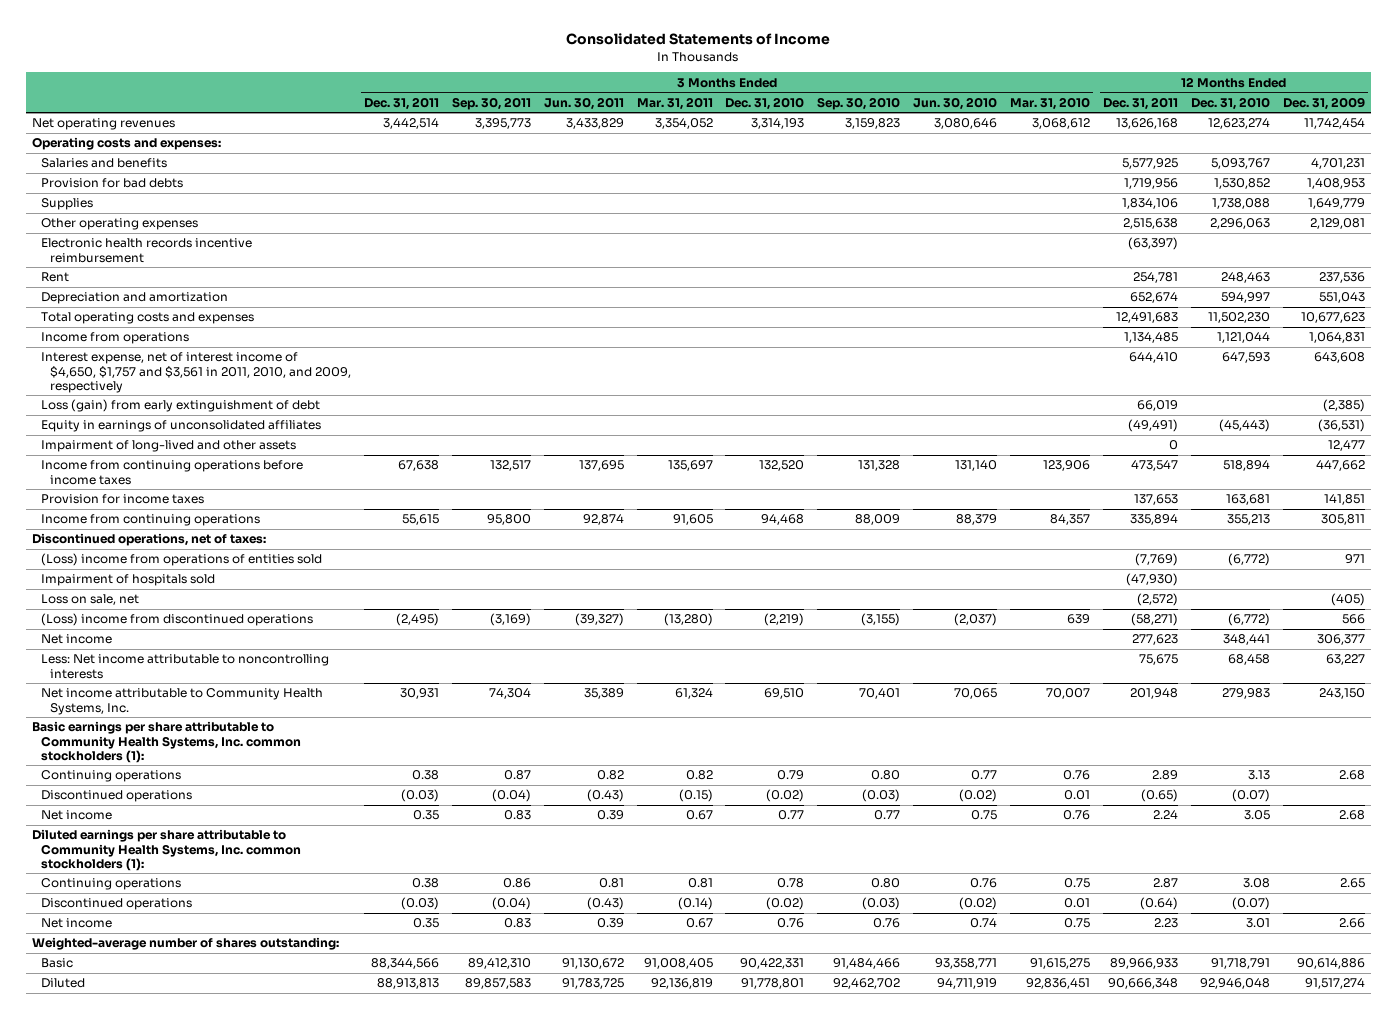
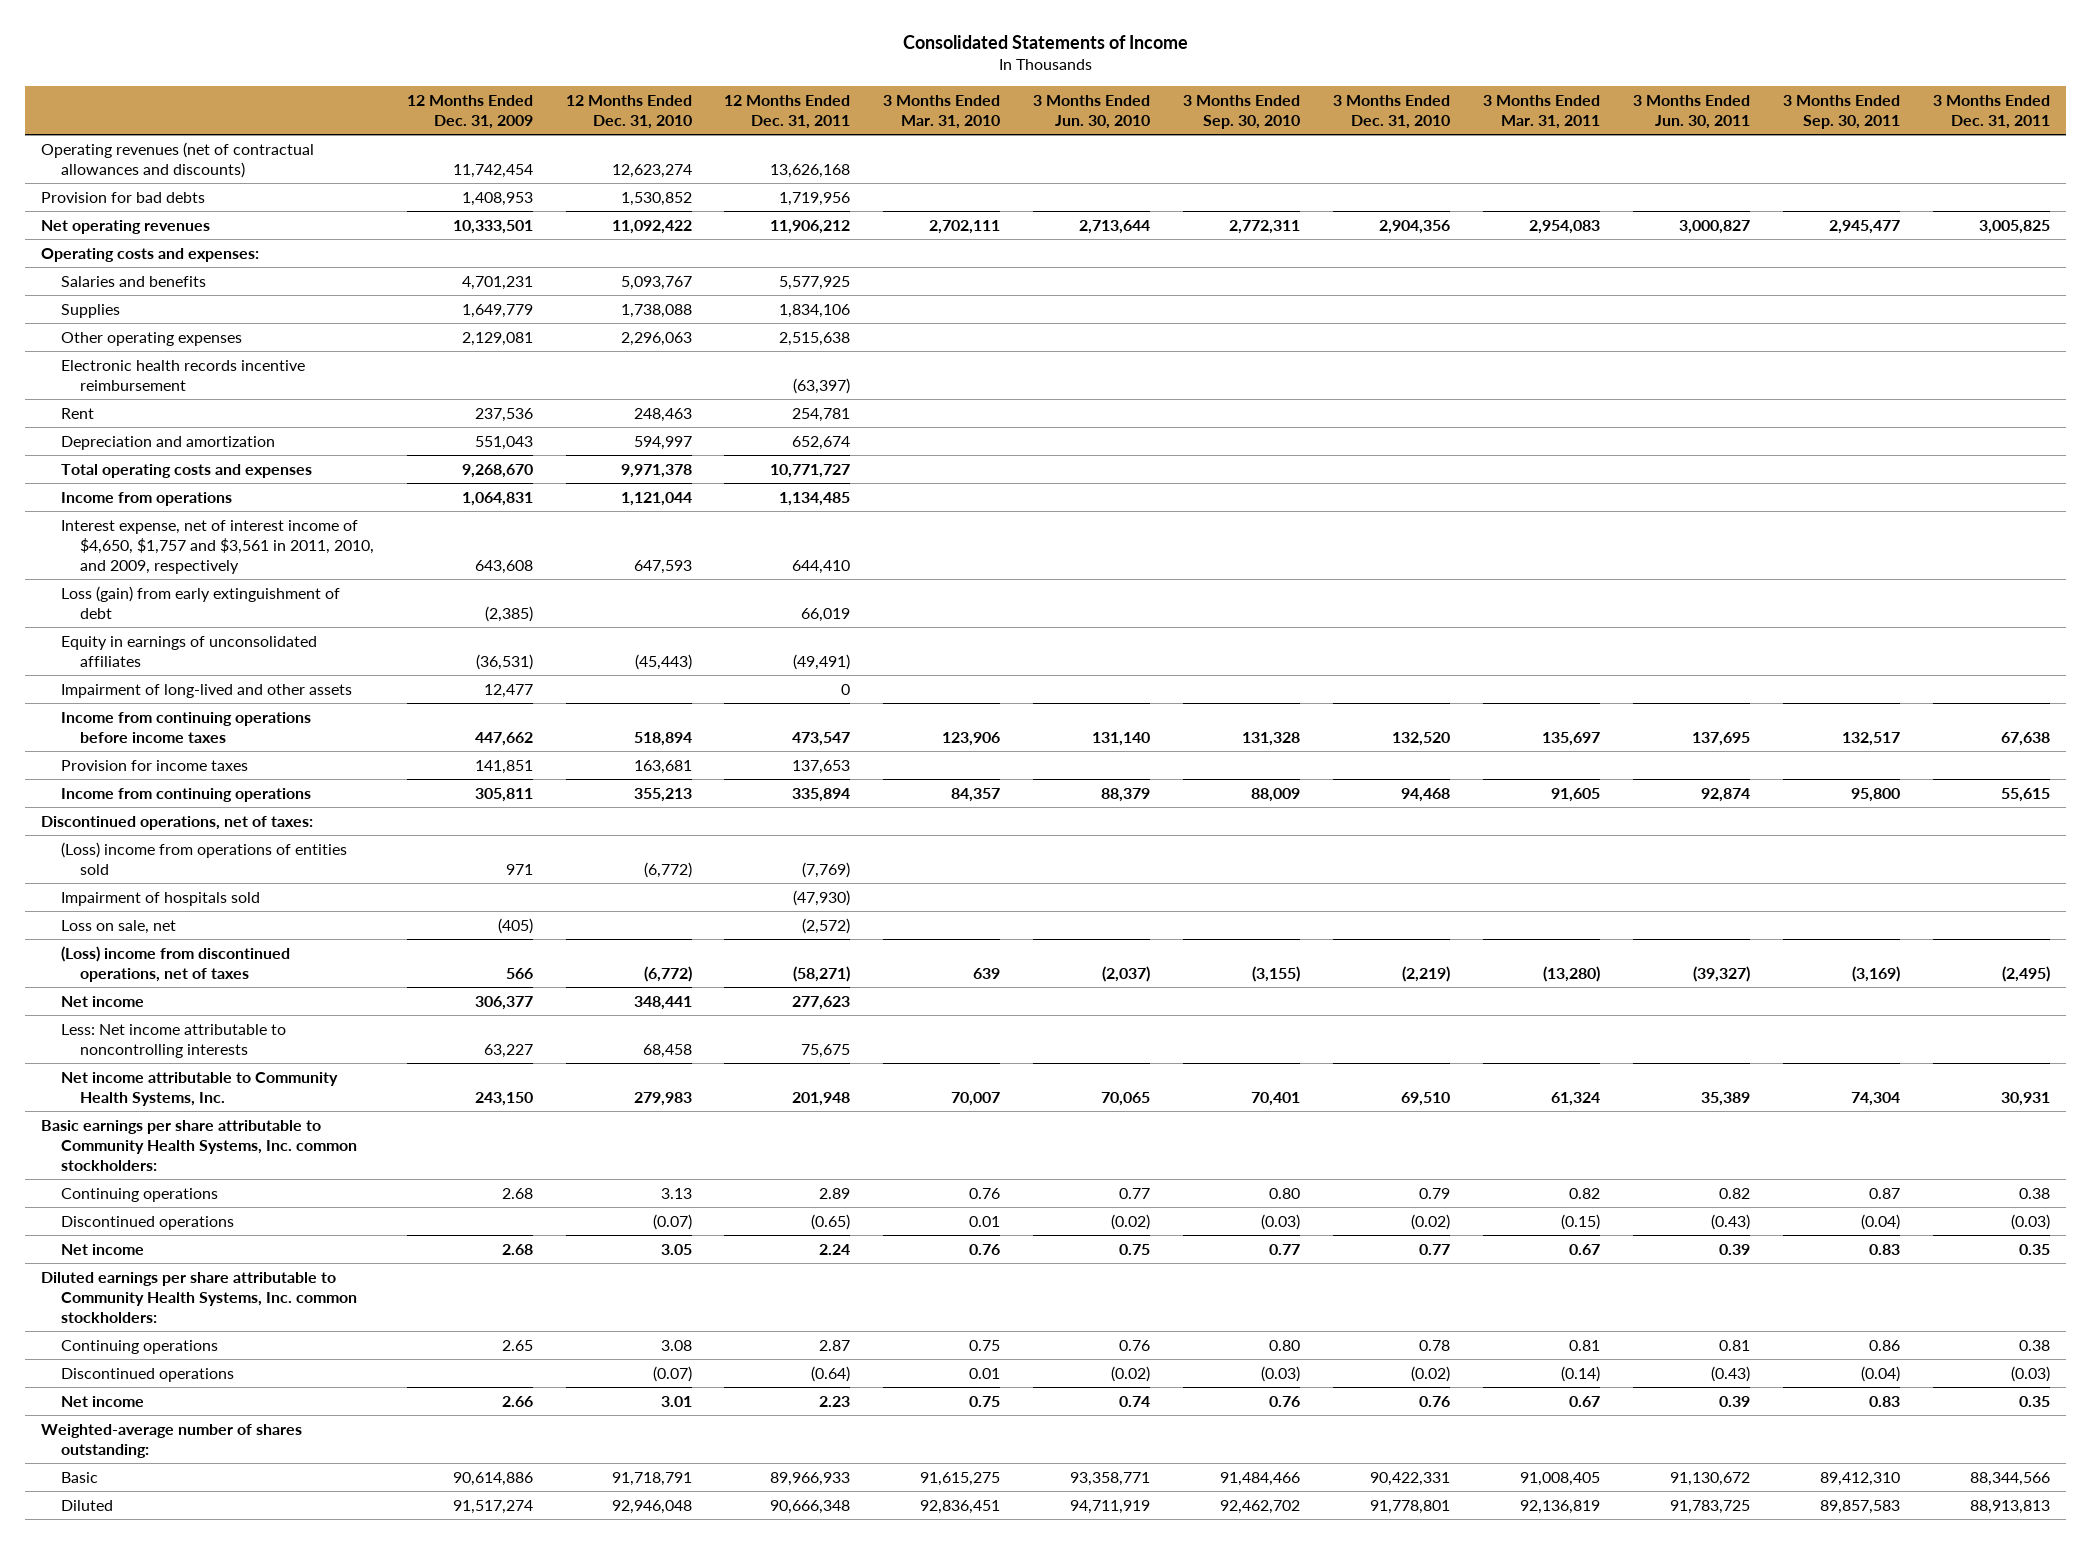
- | 3 Months Ended Dec. 31, 2011 | 3 Months Ended Sep. 30, 2011 | 3 Months Ended Jun. 30, 2011 | 3 Months Ended Mar. 31, 2011 | 3 Months Ended Dec. 31, 2010 | 3 Months Ended Sep. 30, 2010 | 3 Months Ended Jun. 30, 2010 | 3 Months Ended Mar. 31, 2010 | 12 Months Ended Dec. 31, 2011 | 12 Months Ended Dec. 31, 2010 | 12 Months Ended Dec. 31, 2009
+ | 12 Months Ended Dec. 31, 2009 | 12 Months Ended Dec. 31, 2010 | 12 Months Ended Dec. 31, 2011 | 3 Months Ended Mar. 31, 2010 | 3 Months Ended Jun. 30, 2010 | 3 Months Ended Sep. 30, 2010 | 3 Months Ended Dec. 31, 2010 | 3 Months Ended Mar. 31, 2011 | 3 Months Ended Jun. 30, 2011 | 3 Months Ended Sep. 30, 2011 | 3 Months Ended Dec. 31, 2011
- Net operating revenues | 3,442,514 | 3,395,773 | 3,433,829 | 3,354,052 | 3,314,193 | 3,159,823 | 3,080,646 | 3,068,612 | 13,626,168 | 12,623,274 | 11,742,454
+ Operating revenues (net of contractual allowances and discounts) | 11,742,454 | 12,623,274 | 13,626,168 | | | | | | | |
moved up: Provision for bad debts | 1,408,953 | 1,530,852 | 1,719,956 | | | | | | | |
+ Net operating revenues | 10,333,501 | 11,092,422 | 11,906,212 | 2,702,111 | 2,713,644 | 2,772,311 | 2,904,356 | 2,954,083 | 3,000,827 | 2,945,477 | 3,005,825
- Total operating costs and expenses | | | | | | | | | 12,491,683 | 11,502,230 | 10,677,623
+ Total operating costs and expenses | 9,268,670 | 9,971,378 | 10,771,727 | | | | | | | |
- (Loss) income from discontinued operations | (2,495) | (3,169) | (39,327) | (13,280) | (2,219) | (3,155) | (2,037) | 639 | (58,271) | (6,772) | 566
+ (Loss) income from discontinued operations, net of taxes | 566 | (6,772) | (58,271) | 639 | (2,037) | (3,155) | (2,219) | (13,280) | (39,327) | (3,169) | (2,495)
- Basic earnings per share attributable to Community Health Systems, Inc. common stockholders (1):
+ Basic earnings per share attributable to Community Health Systems, Inc. common stockholders:
- Diluted earnings per share attributable to Community Health Systems, Inc. common stockholders (1):
+ Diluted earnings per share attributable to Community Health Systems, Inc. common stockholders:

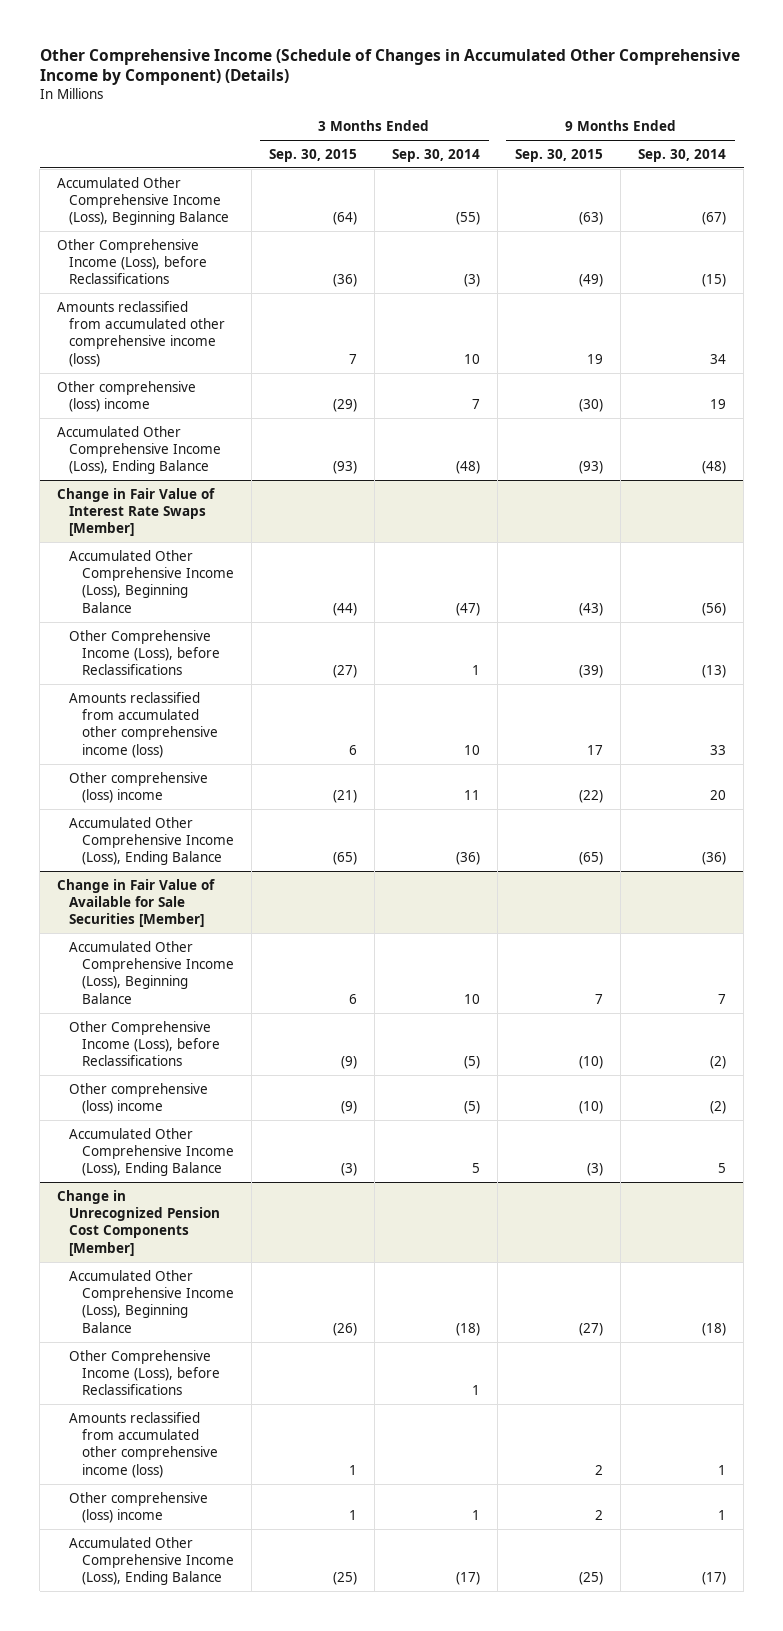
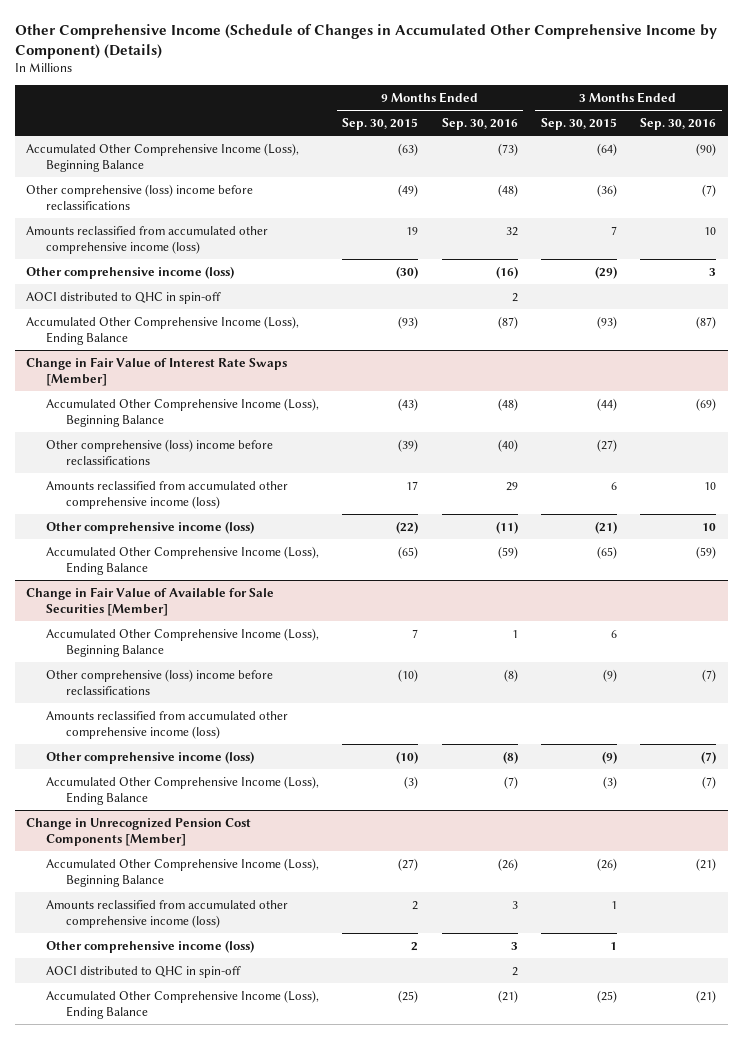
- | 3 Months Ended Sep. 30, 2015 | 3 Months Ended Sep. 30, 2014 | 9 Months Ended Sep. 30, 2015 | 9 Months Ended Sep. 30, 2014
+ | 9 Months Ended Sep. 30, 2015 | 9 Months Ended Sep. 30, 2016 | 3 Months Ended Sep. 30, 2015 | 3 Months Ended Sep. 30, 2016
- Other Comprehensive Income (Loss), before Reclassifications | (36) | (3) | (49) | (15)
+ Other comprehensive (loss) income before reclassifications | (49) | (48) | (36) | (7)
- Other comprehensive (loss) income | (29) | 7 | (30) | 19
+ Other comprehensive income (loss) | (30) | (16) | (29) | 3
+ AOCI distributed to QHC in spin-off | | 2 | |
@ Change in Fair Value of Interest Rate Swaps [Member]
- Other Comprehensive Income (Loss), before Reclassifications | (27) | 1 | (39) | (13)
+ Other comprehensive (loss) income before reclassifications | (39) | (40) | (27) |
- Other comprehensive (loss) income | (21) | 11 | (22) | 20
+ Other comprehensive income (loss) | (22) | (11) | (21) | 10
@ Change in Fair Value of Available for Sale Securities [Member]
- Other Comprehensive Income (Loss), before Reclassifications | (9) | (5) | (10) | (2)
- Other comprehensive (loss) income | (9) | (5) | (10) | (2)
+ Other comprehensive (loss) income before reclassifications | (10) | (8) | (9) | (7)
+ Amounts reclassified from accumulated other comprehensive income (loss)
+ Other comprehensive income (loss) | (10) | (8) | (9) | (7)
@ Change in Unrecognized Pension Cost Components [Member]
- Other Comprehensive Income (Loss), before Reclassifications | | 1 | |
- Other comprehensive (loss) income | 1 | 1 | 2 | 1
+ Other comprehensive income (loss) | 2 | 3 | 1 |
+ AOCI distributed to QHC in spin-off | | 2 | |

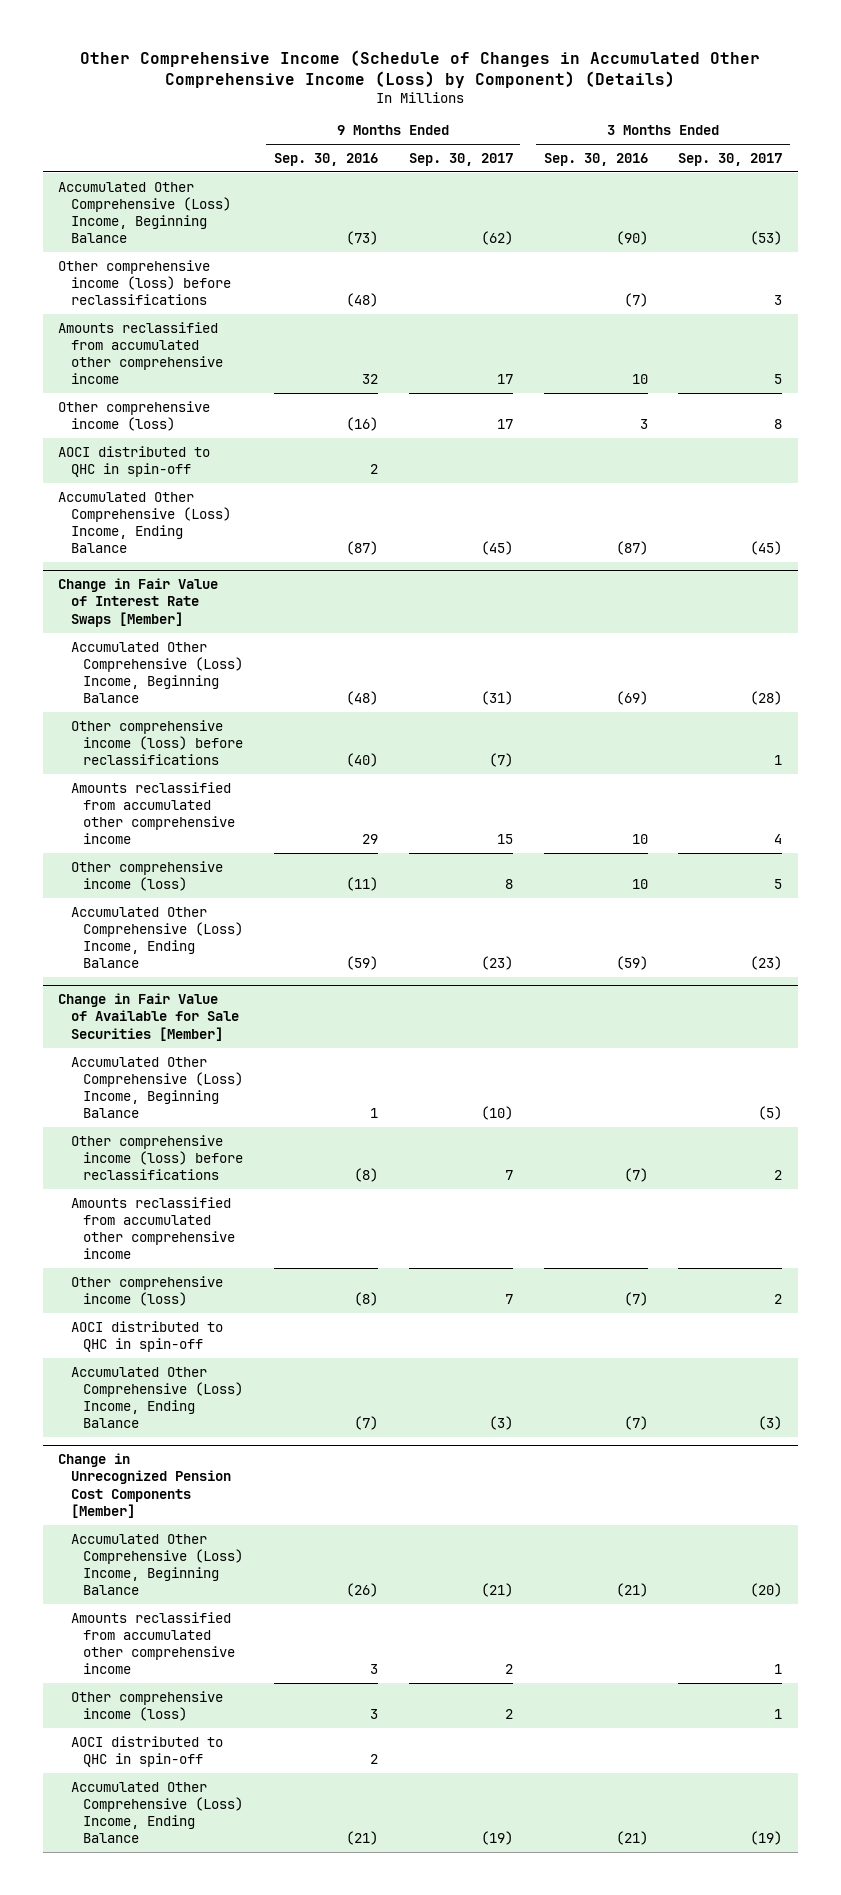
- Other Comprehensive Income (Schedule of Changes in Accumulated Other Comprehensive Income by Component) (Details)
+ Other Comprehensive Income (Schedule of Changes in Accumulated Other Comprehensive Income (Loss) by Component) (Details)
- | 9 Months Ended Sep. 30, 2015 | 9 Months Ended Sep. 30, 2016 | 3 Months Ended Sep. 30, 2015 | 3 Months Ended Sep. 30, 2016
+ | 9 Months Ended Sep. 30, 2016 | 9 Months Ended Sep. 30, 2017 | 3 Months Ended Sep. 30, 2016 | 3 Months Ended Sep. 30, 2017
- Accumulated Other Comprehensive Income (Loss), Beginning Balance | (63) | (73) | (64) | (90)
- Other comprehensive (loss) income before reclassifications | (49) | (48) | (36) | (7)
- Amounts reclassified from accumulated other comprehensive income (loss) | 19 | 32 | 7 | 10
+ Accumulated Other Comprehensive (Loss) Income, Beginning Balance | (73) | (62) | (90) | (53)
+ Other comprehensive income (loss) before reclassifications | (48) | | (7) | 3
+ Amounts reclassified from accumulated other comprehensive income | 32 | 17 | 10 | 5
- Accumulated Other Comprehensive Income (Loss), Ending Balance | (93) | (87) | (93) | (87)
+ Accumulated Other Comprehensive (Loss) Income, Ending Balance | (87) | (45) | (87) | (45)
@ Change in Fair Value of Interest Rate Swaps [Member]
- Accumulated Other Comprehensive Income (Loss), Beginning Balance | (43) | (48) | (44) | (69)
- Other comprehensive (loss) income before reclassifications | (39) | (40) | (27) |
- Amounts reclassified from accumulated other comprehensive income (loss) | 17 | 29 | 6 | 10
+ Accumulated Other Comprehensive (Loss) Income, Beginning Balance | (48) | (31) | (69) | (28)
+ Other comprehensive income (loss) before reclassifications | (40) | (7) | | 1
+ Amounts reclassified from accumulated other comprehensive income | 29 | 15 | 10 | 4
- Accumulated Other Comprehensive Income (Loss), Ending Balance | (65) | (59) | (65) | (59)
+ Accumulated Other Comprehensive (Loss) Income, Ending Balance | (59) | (23) | (59) | (23)
@ Change in Fair Value of Available for Sale Securities [Member]
- Accumulated Other Comprehensive Income (Loss), Beginning Balance | 7 | 1 | 6 |
- Other comprehensive (loss) income before reclassifications | (10) | (8) | (9) | (7)
- Amounts reclassified from accumulated other comprehensive income (loss)
+ Accumulated Other Comprehensive (Loss) Income, Beginning Balance | 1 | (10) | | (5)
+ Other comprehensive income (loss) before reclassifications | (8) | 7 | (7) | 2
+ Amounts reclassified from accumulated other comprehensive income
- Accumulated Other Comprehensive Income (Loss), Ending Balance | (3) | (7) | (3) | (7)
+ AOCI distributed to QHC in spin-off
+ Accumulated Other Comprehensive (Loss) Income, Ending Balance | (7) | (3) | (7) | (3)
@ Change in Unrecognized Pension Cost Components [Member]
- Accumulated Other Comprehensive Income (Loss), Beginning Balance | (27) | (26) | (26) | (21)
- Amounts reclassified from accumulated other comprehensive income (loss) | 2 | 3 | 1 |
+ Accumulated Other Comprehensive (Loss) Income, Beginning Balance | (26) | (21) | (21) | (20)
+ Amounts reclassified from accumulated other comprehensive income | 3 | 2 | | 1
- Accumulated Other Comprehensive Income (Loss), Ending Balance | (25) | (21) | (25) | (21)
+ Accumulated Other Comprehensive (Loss) Income, Ending Balance | (21) | (19) | (21) | (19)

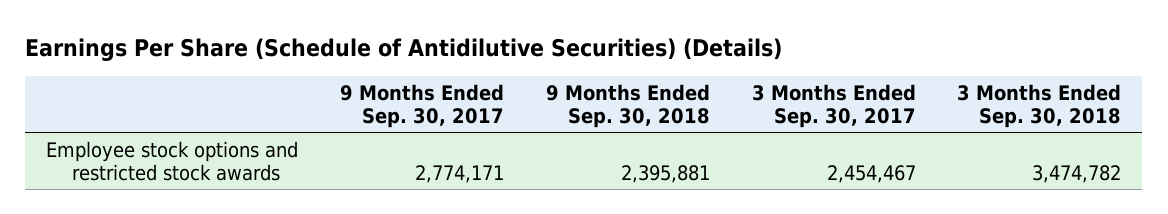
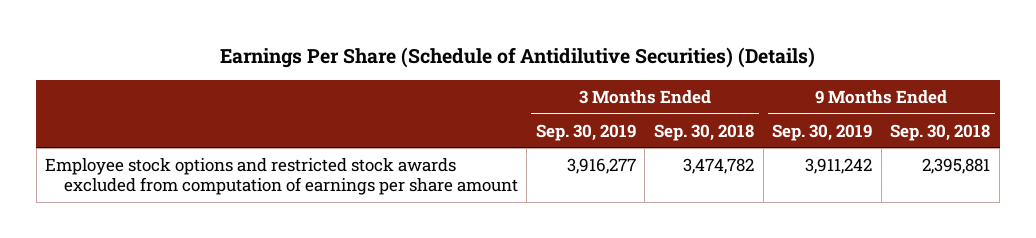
- | 9 Months Ended Sep. 30, 2017 | 9 Months Ended Sep. 30, 2018 | 3 Months Ended Sep. 30, 2017 | 3 Months Ended Sep. 30, 2018
+ | 3 Months Ended Sep. 30, 2019 | 3 Months Ended Sep. 30, 2018 | 9 Months Ended Sep. 30, 2019 | 9 Months Ended Sep. 30, 2018
- Employee stock options and restricted stock awards | 2,774,171 | 2,395,881 | 2,454,467 | 3,474,782
+ Employee stock options and restricted stock awards excluded from computation of earnings per share amount | 3,916,277 | 3,474,782 | 3,911,242 | 2,395,881

